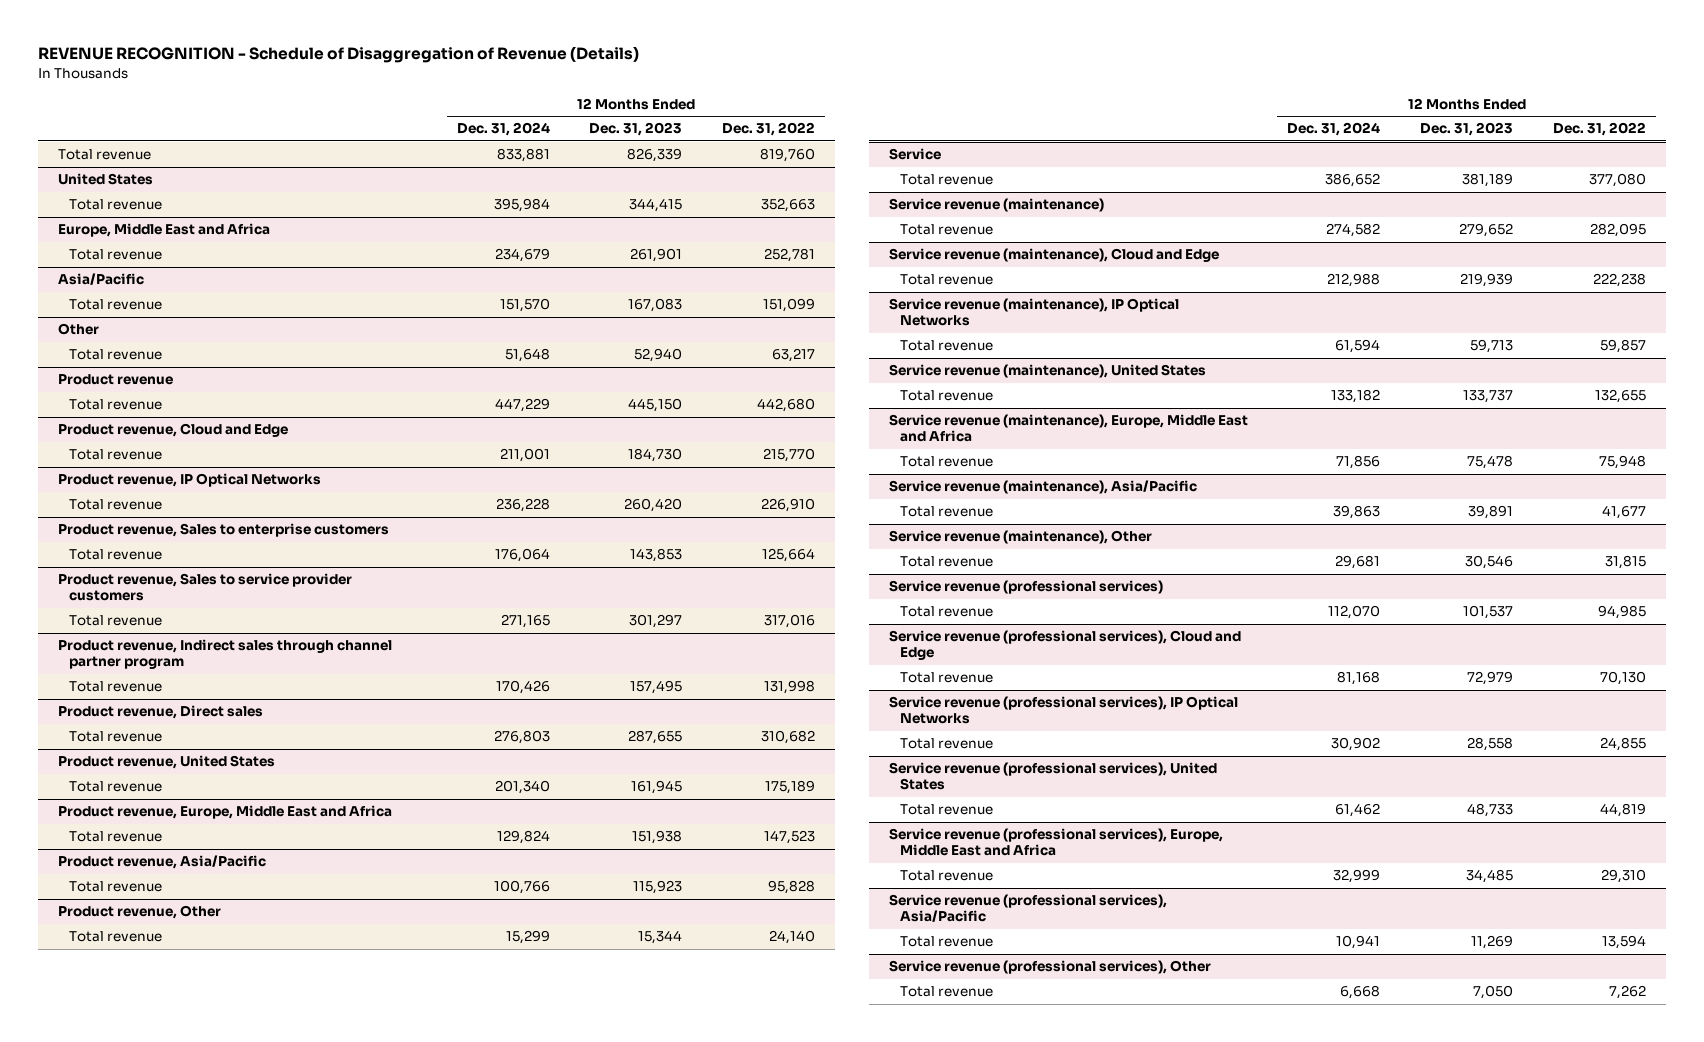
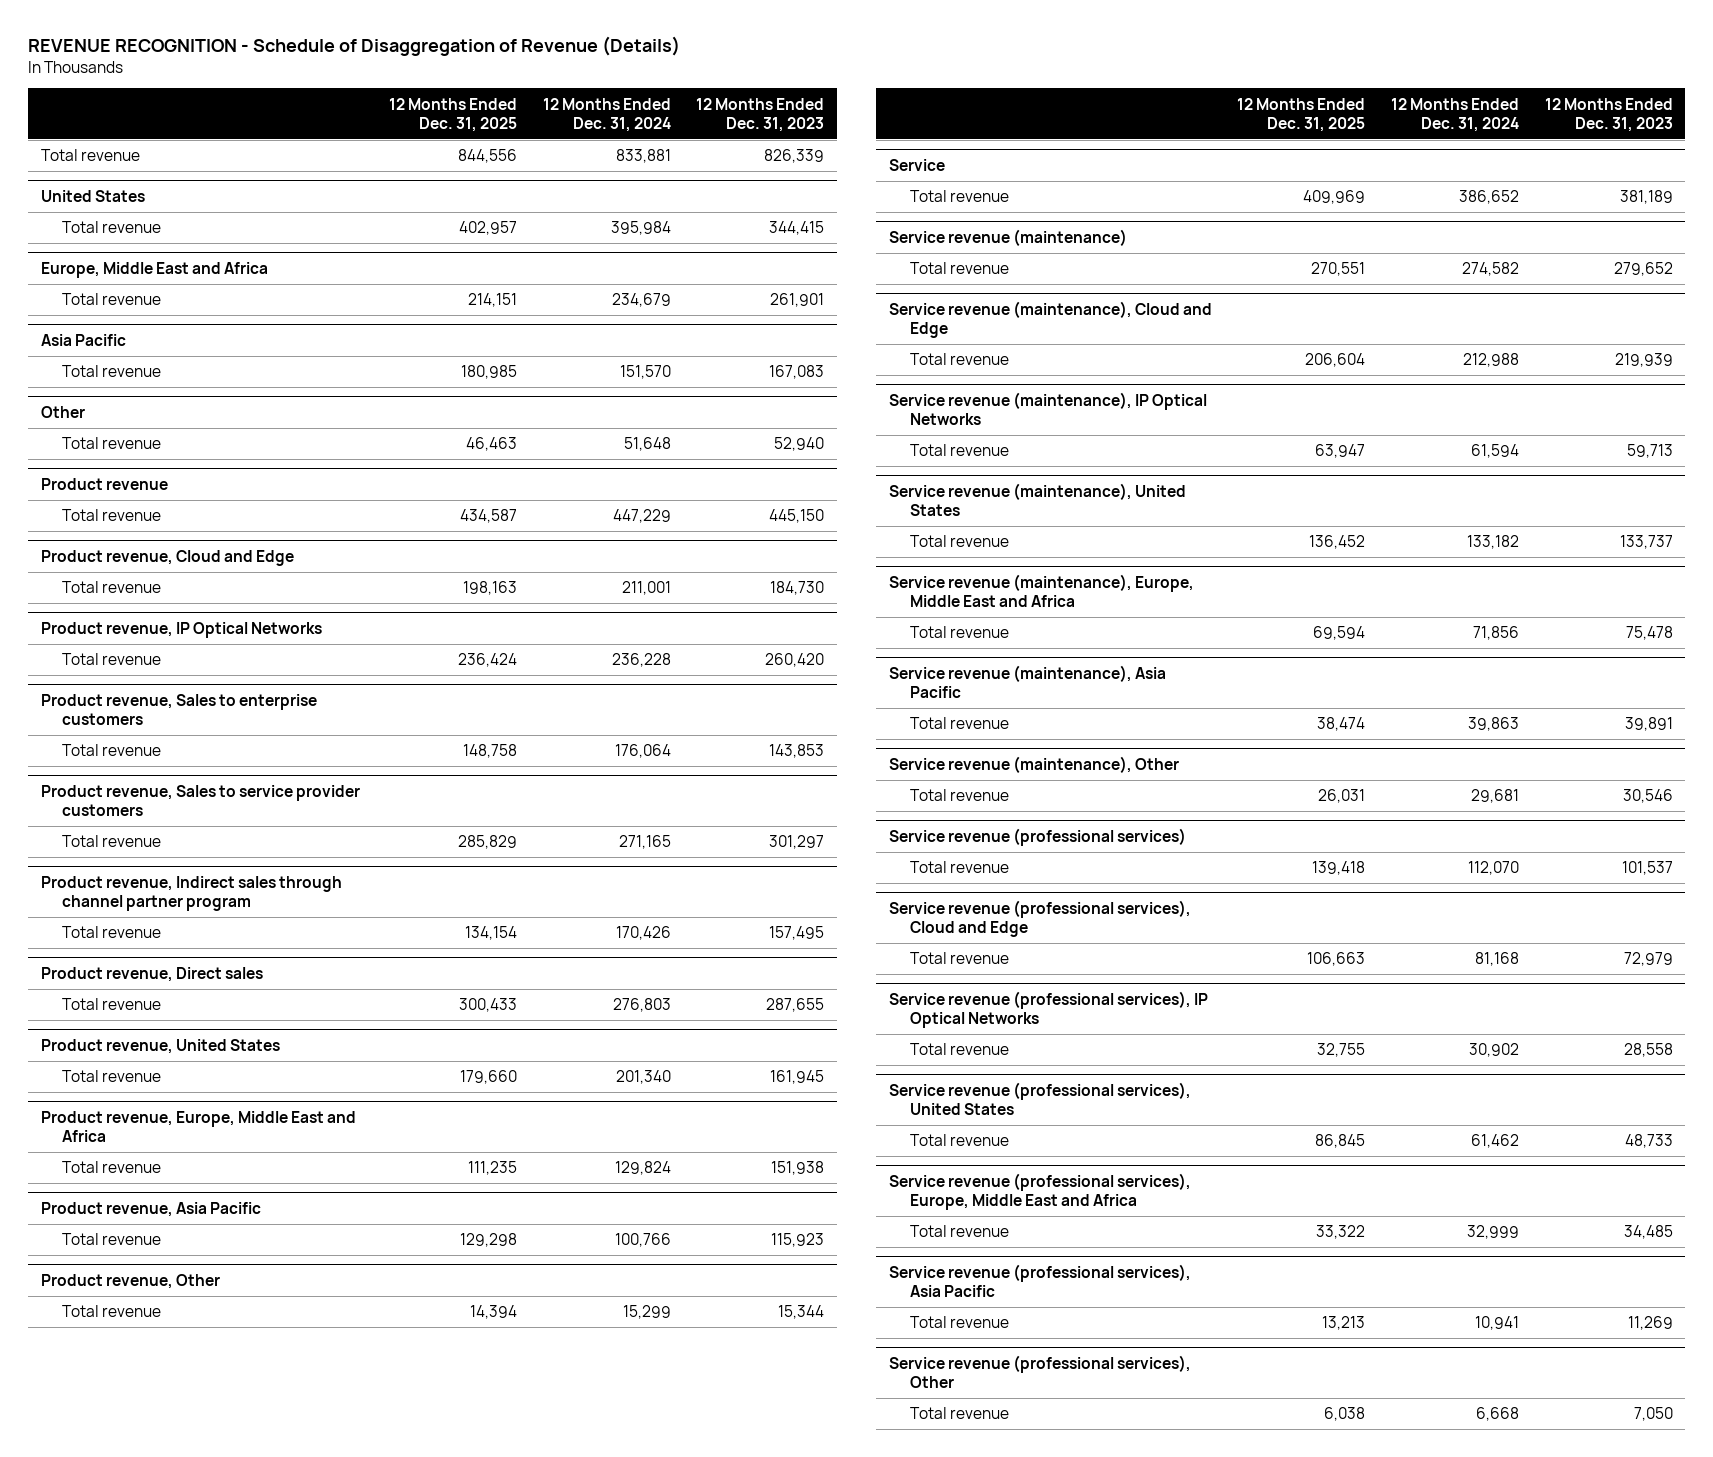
- | 12 Months Ended Dec. 31, 2024 | 12 Months Ended Dec. 31, 2023 | 12 Months Ended Dec. 31, 2022
+ | 12 Months Ended Dec. 31, 2025 | 12 Months Ended Dec. 31, 2024 | 12 Months Ended Dec. 31, 2023
- Asia/Pacific
+ Asia Pacific
- Product revenue, Asia/Pacific
+ Product revenue, Asia Pacific
- Service revenue (maintenance), Asia/Pacific
+ Service revenue (maintenance), Asia Pacific
- Service revenue (professional services), Asia/Pacific
+ Service revenue (professional services), Asia Pacific

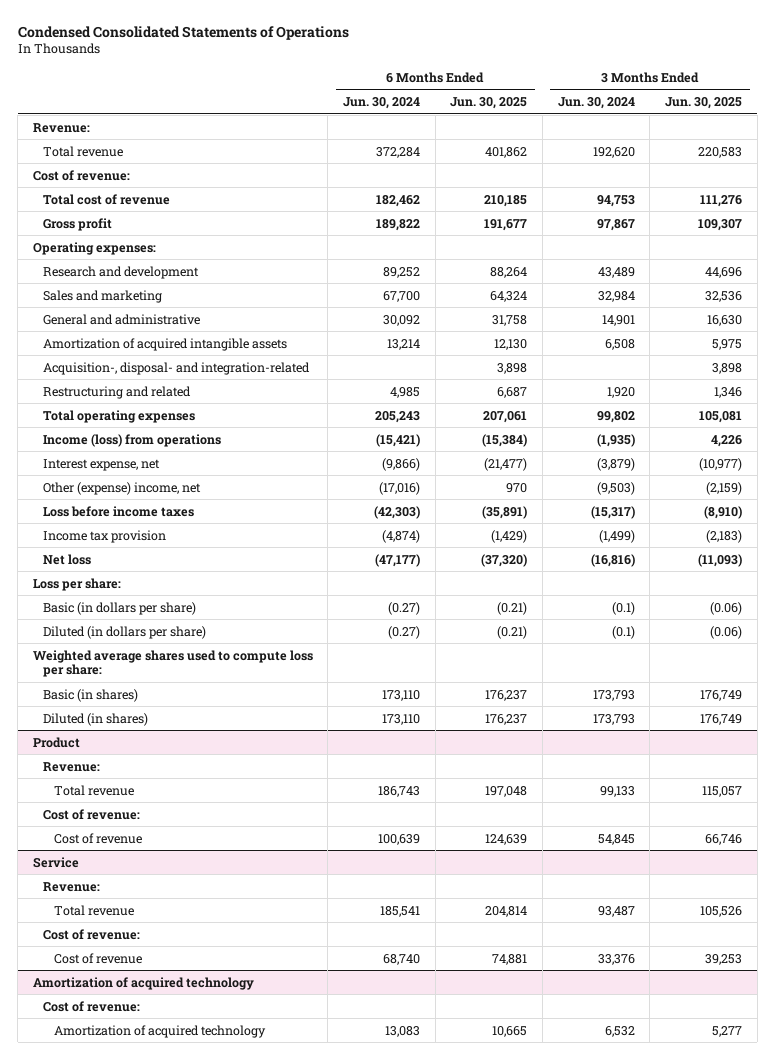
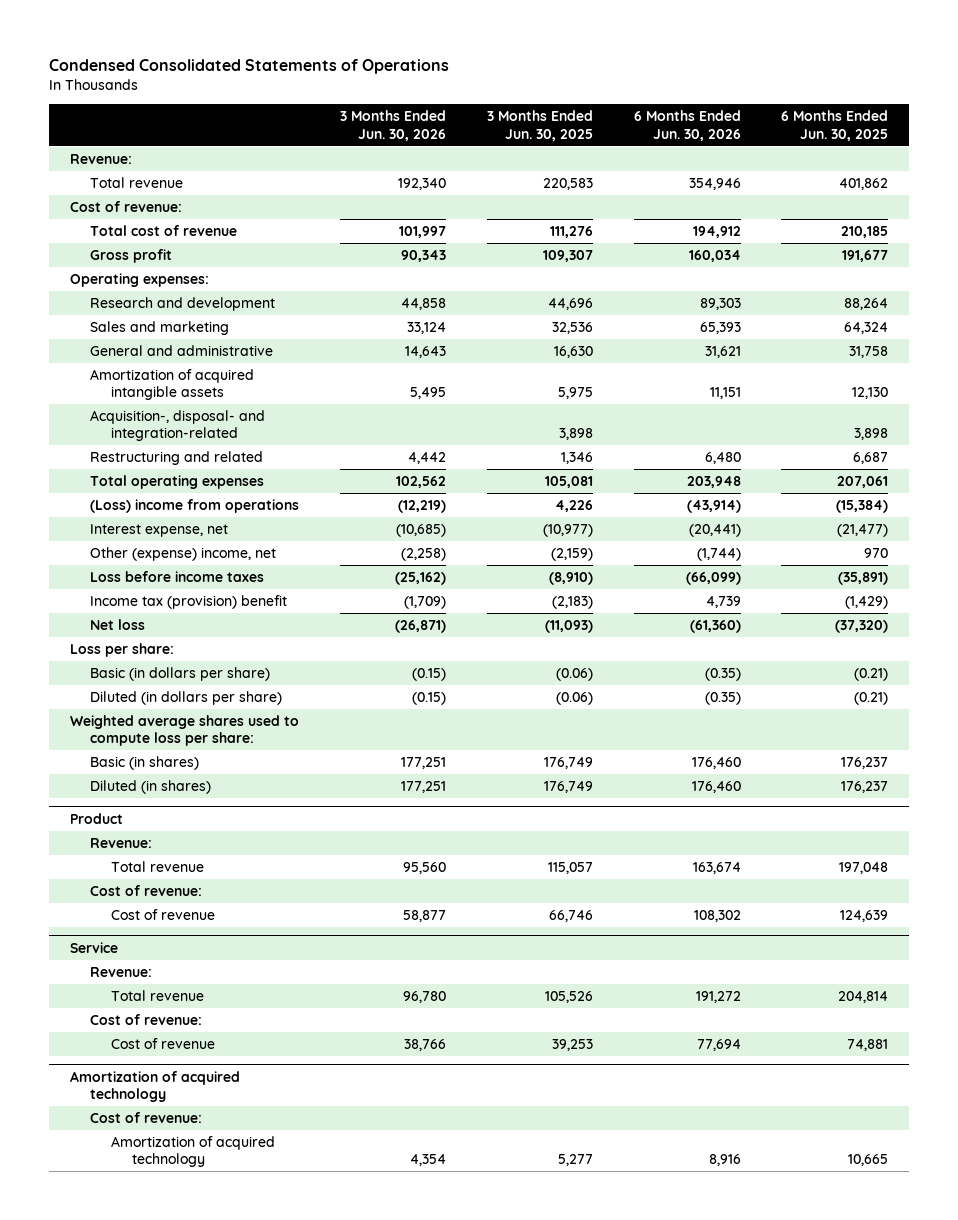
- | 6 Months Ended Jun. 30, 2024 | 6 Months Ended Jun. 30, 2025 | 3 Months Ended Jun. 30, 2024 | 3 Months Ended Jun. 30, 2025
+ | 3 Months Ended Jun. 30, 2026 | 3 Months Ended Jun. 30, 2025 | 6 Months Ended Jun. 30, 2026 | 6 Months Ended Jun. 30, 2025
- Income (loss) from operations | (15,421) | (15,384) | (1,935) | 4,226
+ (Loss) income from operations | (12,219) | 4,226 | (43,914) | (15,384)
- Income tax provision | (4,874) | (1,429) | (1,499) | (2,183)
+ Income tax (provision) benefit | (1,709) | (2,183) | 4,739 | (1,429)

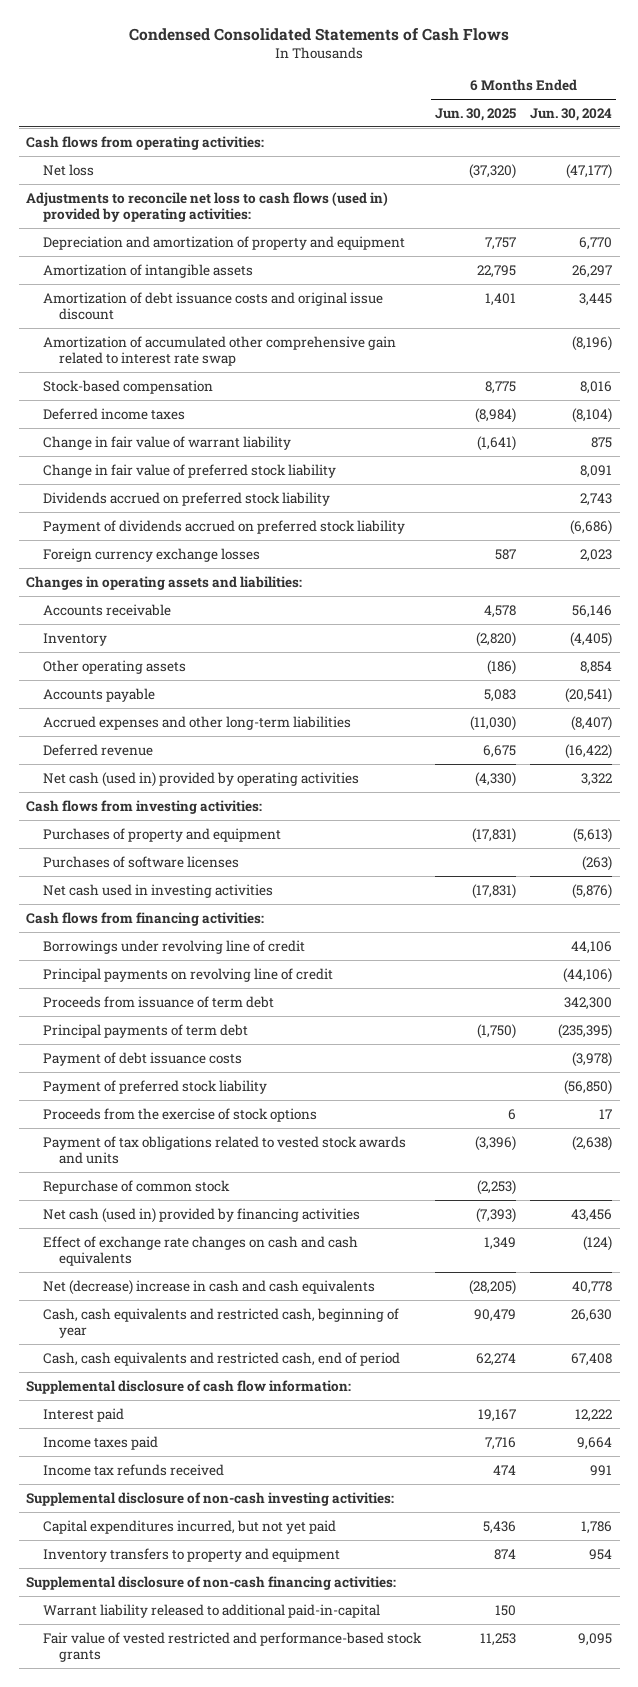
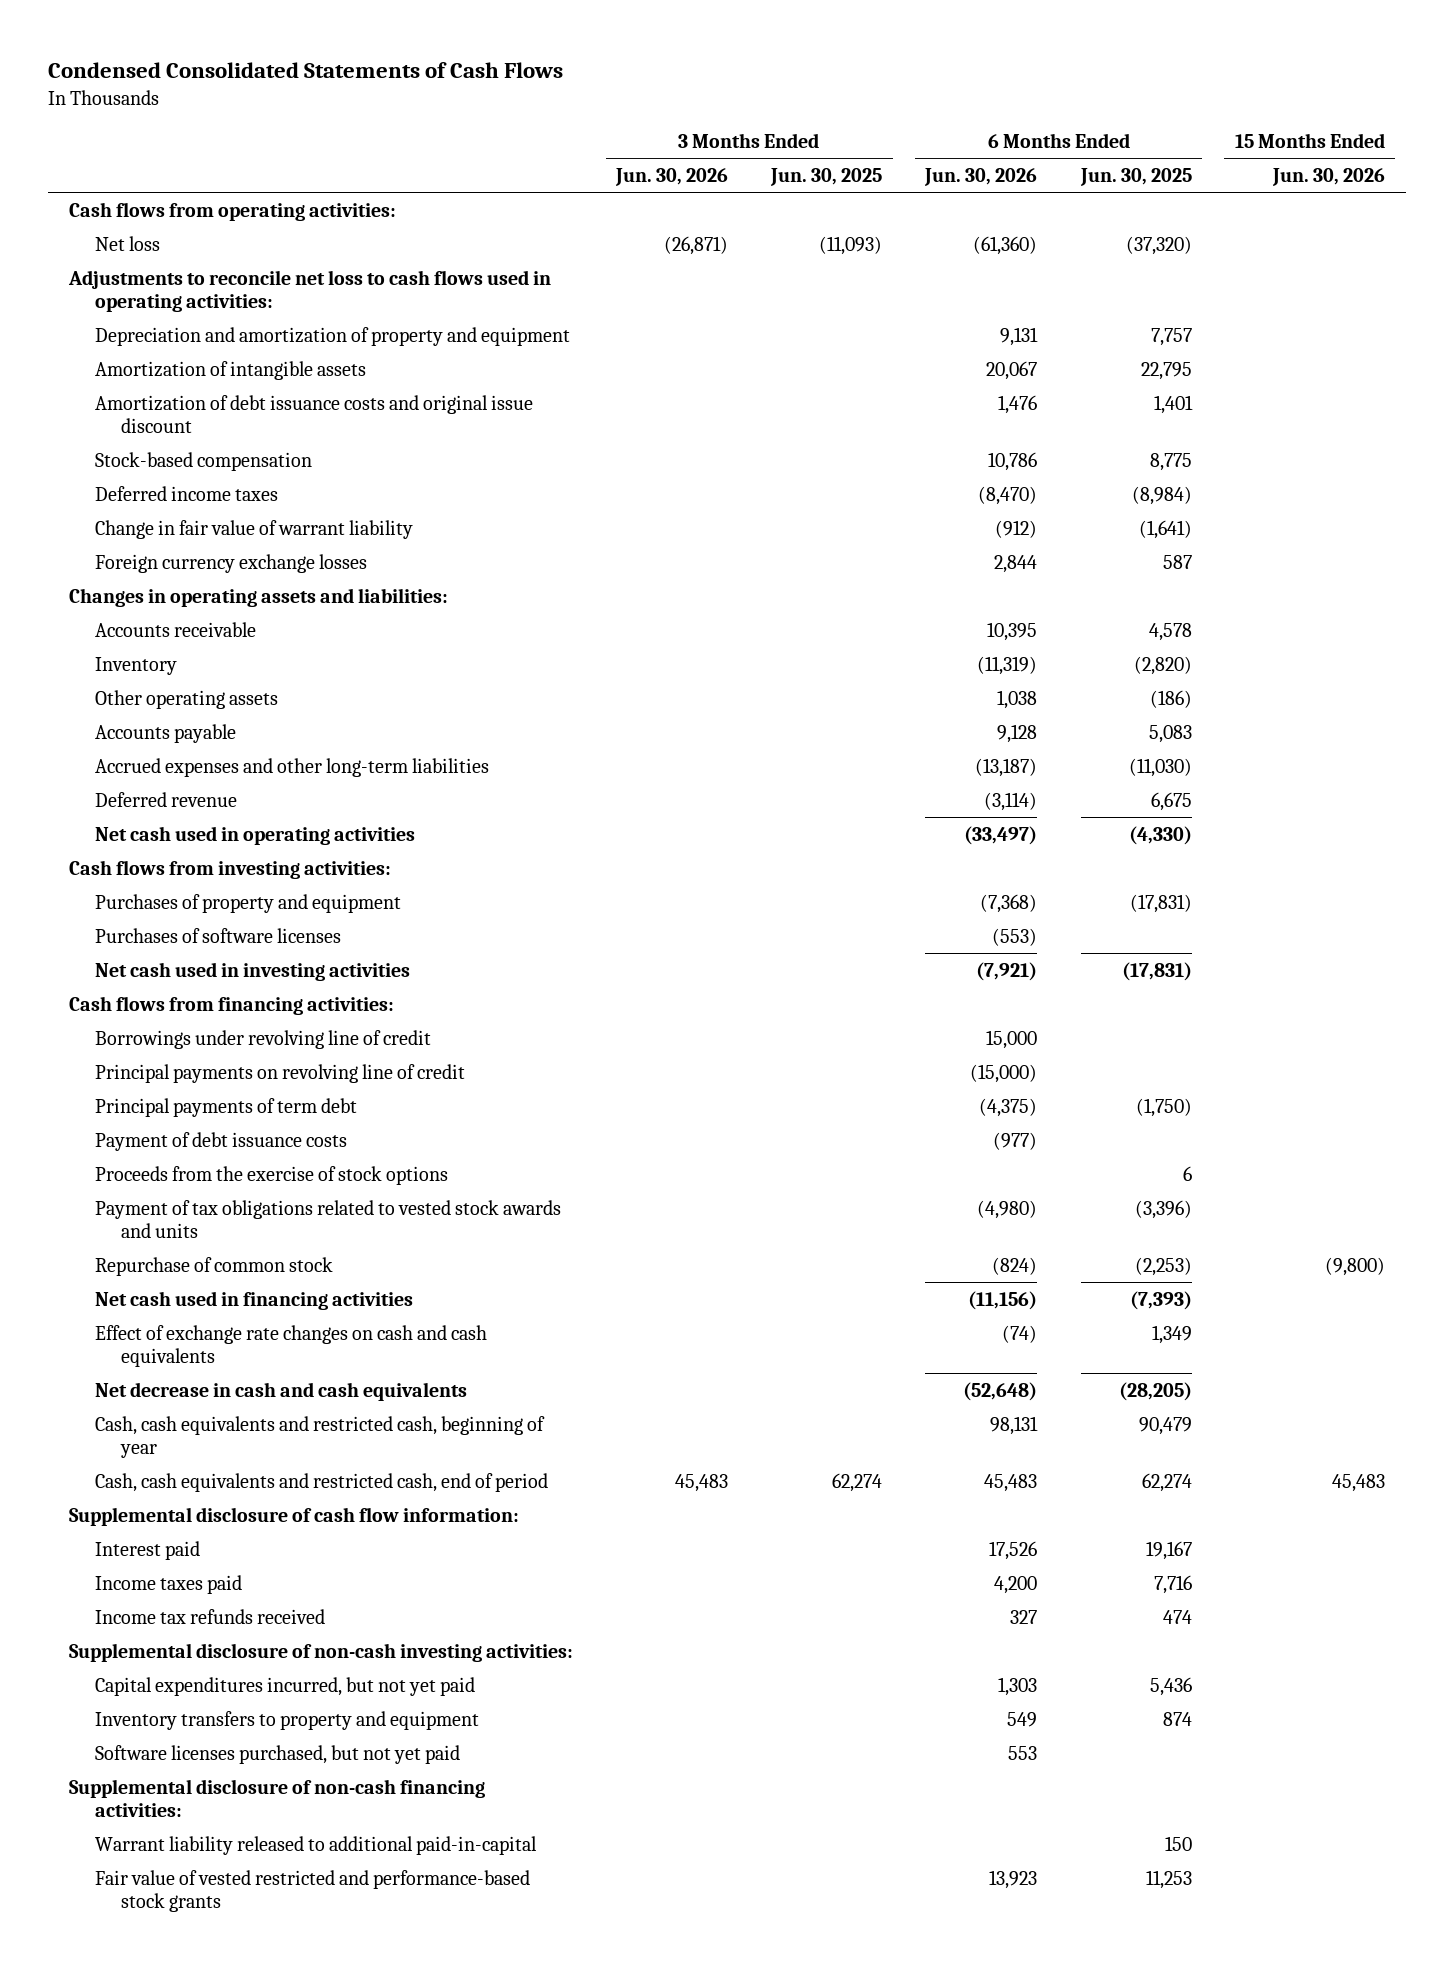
- | 6 Months Ended Jun. 30, 2025 | 6 Months Ended Jun. 30, 2024
+ | 3 Months Ended Jun. 30, 2026 | 3 Months Ended Jun. 30, 2025 | 6 Months Ended Jun. 30, 2026 | 6 Months Ended Jun. 30, 2025 | 15 Months Ended Jun. 30, 2026
- Adjustments to reconcile net loss to cash flows (used in) provided by operating activities:
+ Adjustments to reconcile net loss to cash flows used in operating activities:
- Amortization of accumulated other comprehensive gain related to interest rate swap | | (8,196)
- Change in fair value of preferred stock liability | | 8,091
- Dividends accrued on preferred stock liability | | 2,743
- Payment of dividends accrued on preferred stock liability | | (6,686)
- Net cash (used in) provided by operating activities | (4,330) | 3,322
+ Net cash used in operating activities | | | (33,497) | (4,330) |
- Proceeds from issuance of term debt | | 342,300
- Payment of preferred stock liability | | (56,850)
- Net cash (used in) provided by financing activities | (7,393) | 43,456
+ Net cash used in financing activities | | | (11,156) | (7,393) |
- Net (decrease) increase in cash and cash equivalents | (28,205) | 40,778
+ Net decrease in cash and cash equivalents | | | (52,648) | (28,205) |
+ Software licenses purchased, but not yet paid | | | 553 | |

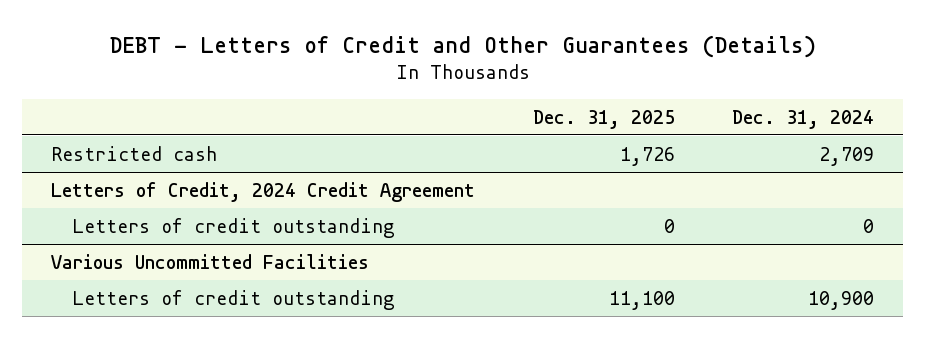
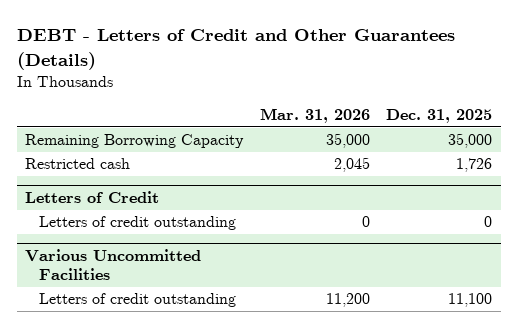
- | Dec. 31, 2025 | Dec. 31, 2024
+ | Mar. 31, 2026 | Dec. 31, 2025
+ Remaining Borrowing Capacity | 35,000 | 35,000
- Letters of Credit, 2024 Credit Agreement
+ Letters of Credit

